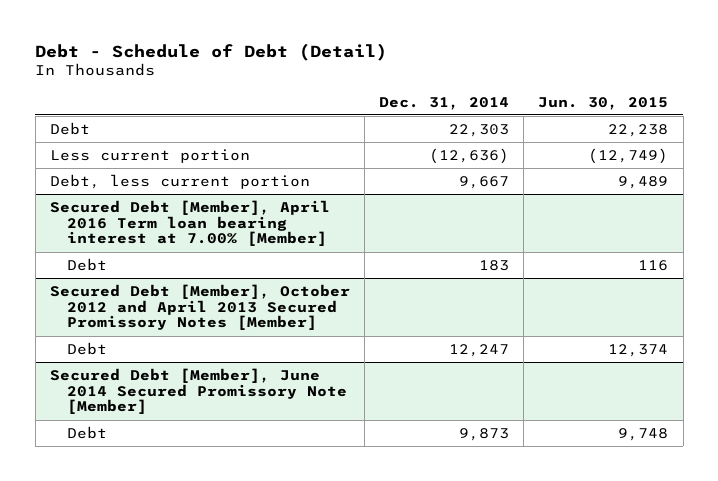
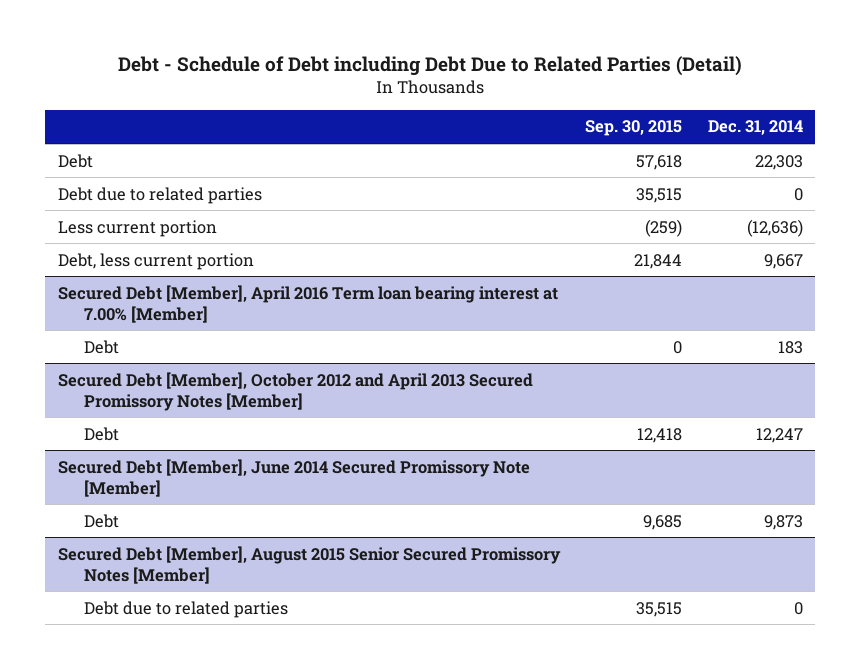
- Debt - Schedule of Debt (Detail)
+ Debt - Schedule of Debt including Debt Due to Related Parties (Detail)
- | Dec. 31, 2014 | Jun. 30, 2015
+ | Sep. 30, 2015 | Dec. 31, 2014
+ Debt due to related parties | 35,515 | 0
+ Secured Debt [Member], August 2015 Senior Secured Promissory Notes [Member]
+ Debt due to related parties | 35,515 | 0

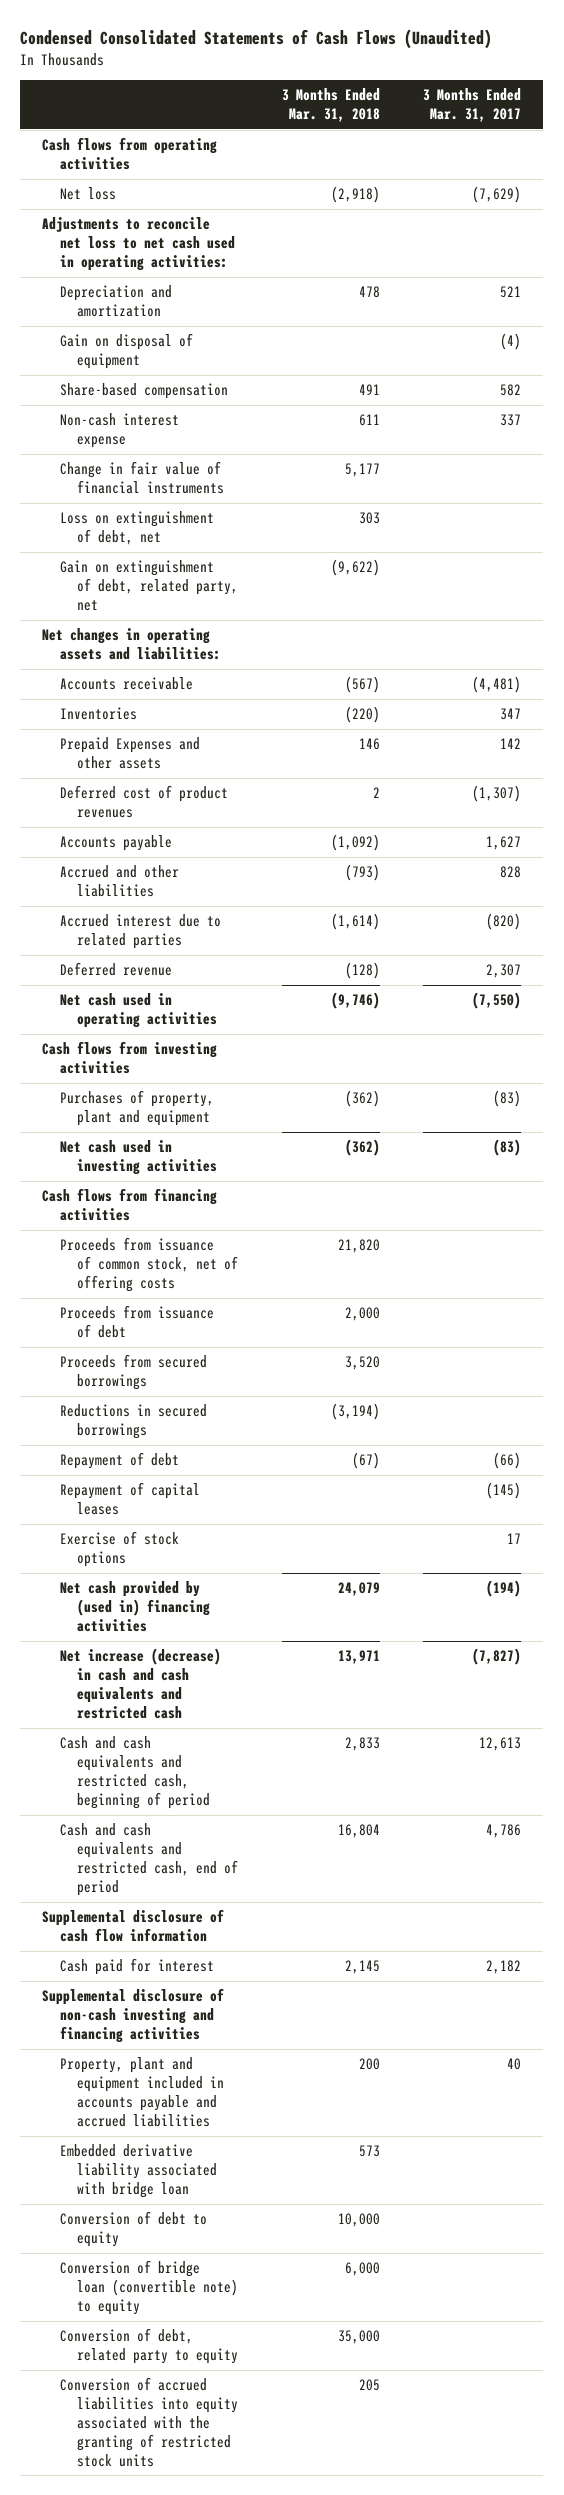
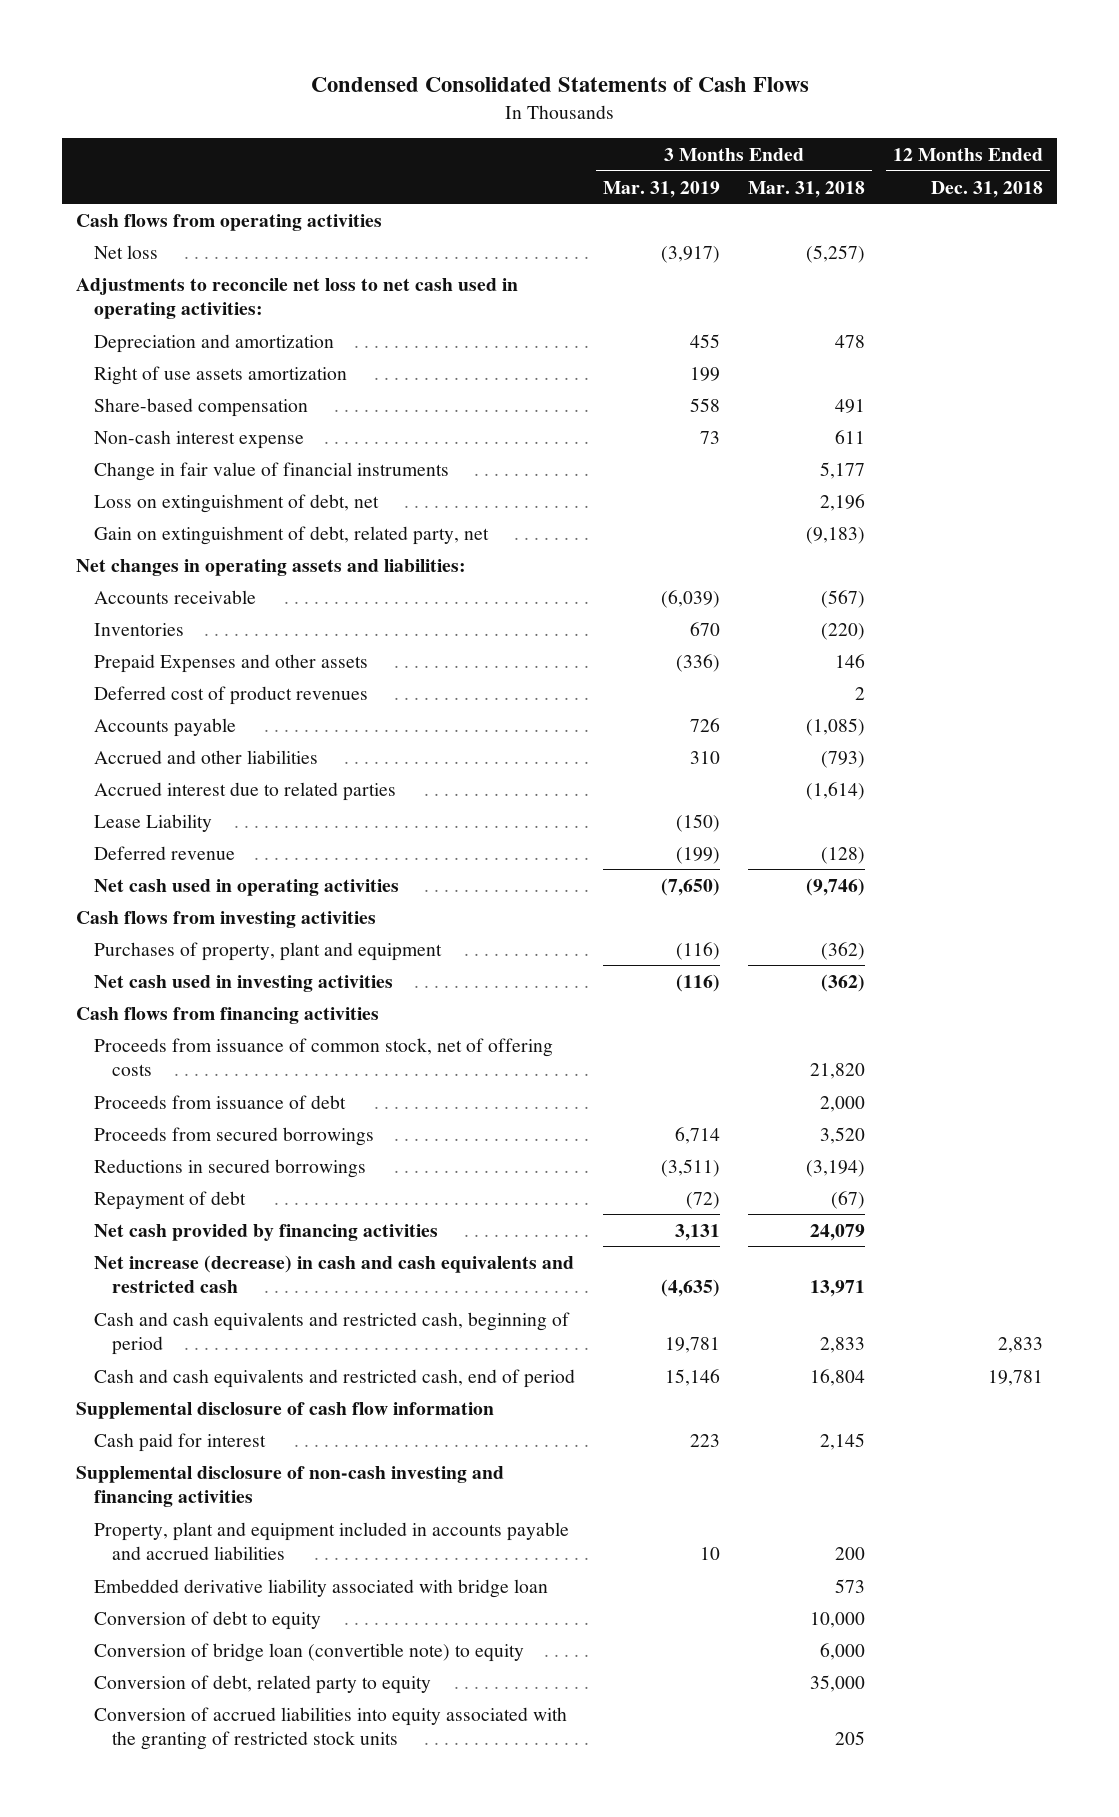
- Condensed Consolidated Statements of Cash Flows (Unaudited)
+ Condensed Consolidated Statements of Cash Flows
- | 3 Months Ended Mar. 31, 2018 | 3 Months Ended Mar. 31, 2017
+ | 3 Months Ended Mar. 31, 2019 | 3 Months Ended Mar. 31, 2018 | 12 Months Ended Dec. 31, 2018
- Net loss | (2,918) | (7,629)
+ Net loss | (3,917) | (5,257) |
- Gain on disposal of equipment | | (4)
+ Right of use assets amortization | 199 | |
- Loss on extinguishment of debt, net | 303 |
- Gain on extinguishment of debt, related party, net | (9,622) |
+ Loss on extinguishment of debt, net | | 2,196 |
+ Gain on extinguishment of debt, related party, net | | (9,183) |
- Accounts payable | (1,092) | 1,627
+ Accounts payable | 726 | (1,085) |
+ Lease Liability | (150) | |
- Repayment of capital leases | | (145)
- Exercise of stock options | | 17
- Net cash provided by (used in) financing activities | 24,079 | (194)
+ Net cash provided by financing activities | 3,131 | 24,079 |

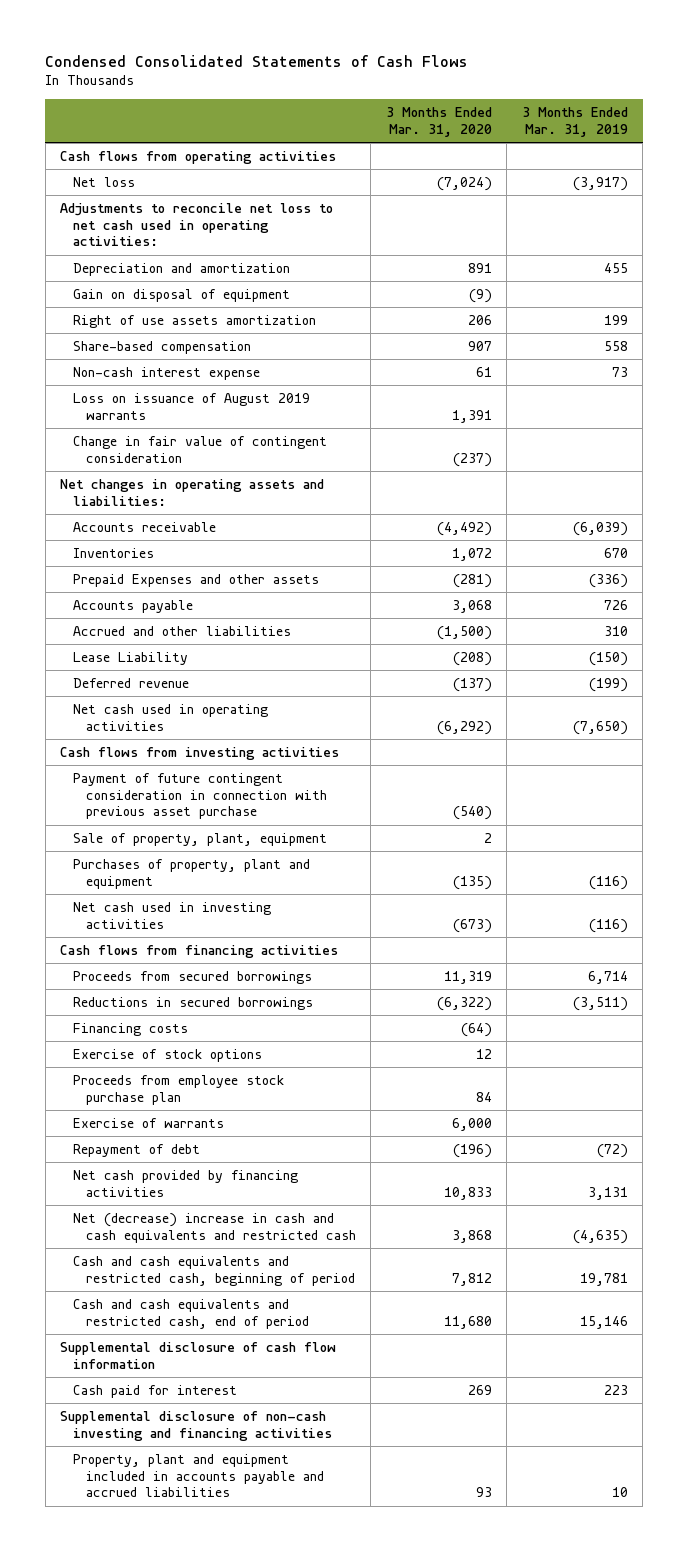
- | 3 Months Ended Mar. 31, 2019 | 3 Months Ended Mar. 31, 2018 | 12 Months Ended Dec. 31, 2018
+ | 3 Months Ended Mar. 31, 2020 | 3 Months Ended Mar. 31, 2019
+ Gain on disposal of equipment | (9) |
- Change in fair value of financial instruments | | 5,177 |
- Loss on extinguishment of debt, net | | 2,196 |
- Gain on extinguishment of debt, related party, net | | (9,183) |
+ Loss on issuance of August 2019 warrants | 1,391 |
+ Change in fair value of contingent consideration | (237) |
- Deferred cost of product revenues | | 2 |
- Accrued interest due to related parties | | (1,614) |
+ Payment of future contingent consideration in connection with previous asset purchase | (540) |
+ Sale of property, plant, equipment | 2 |
- Proceeds from issuance of common stock, net of offering costs | | 21,820 |
- Proceeds from issuance of debt | | 2,000 |
+ Financing costs | (64) |
+ Exercise of stock options | 12 |
+ Proceeds from employee stock purchase plan | 84 |
+ Exercise of warrants | 6,000 |
- Net increase (decrease) in cash and cash equivalents and restricted cash | (4,635) | 13,971 |
+ Net (decrease) increase in cash and cash equivalents and restricted cash | 3,868 | (4,635)
- Embedded derivative liability associated with bridge loan | | 573 |
- Conversion of debt to equity | | 10,000 |
- Conversion of bridge loan (convertible note) to equity | | 6,000 |
- Conversion of debt, related party to equity | | 35,000 |
- Conversion of accrued liabilities into equity associated with the granting of restricted stock units | | 205 |

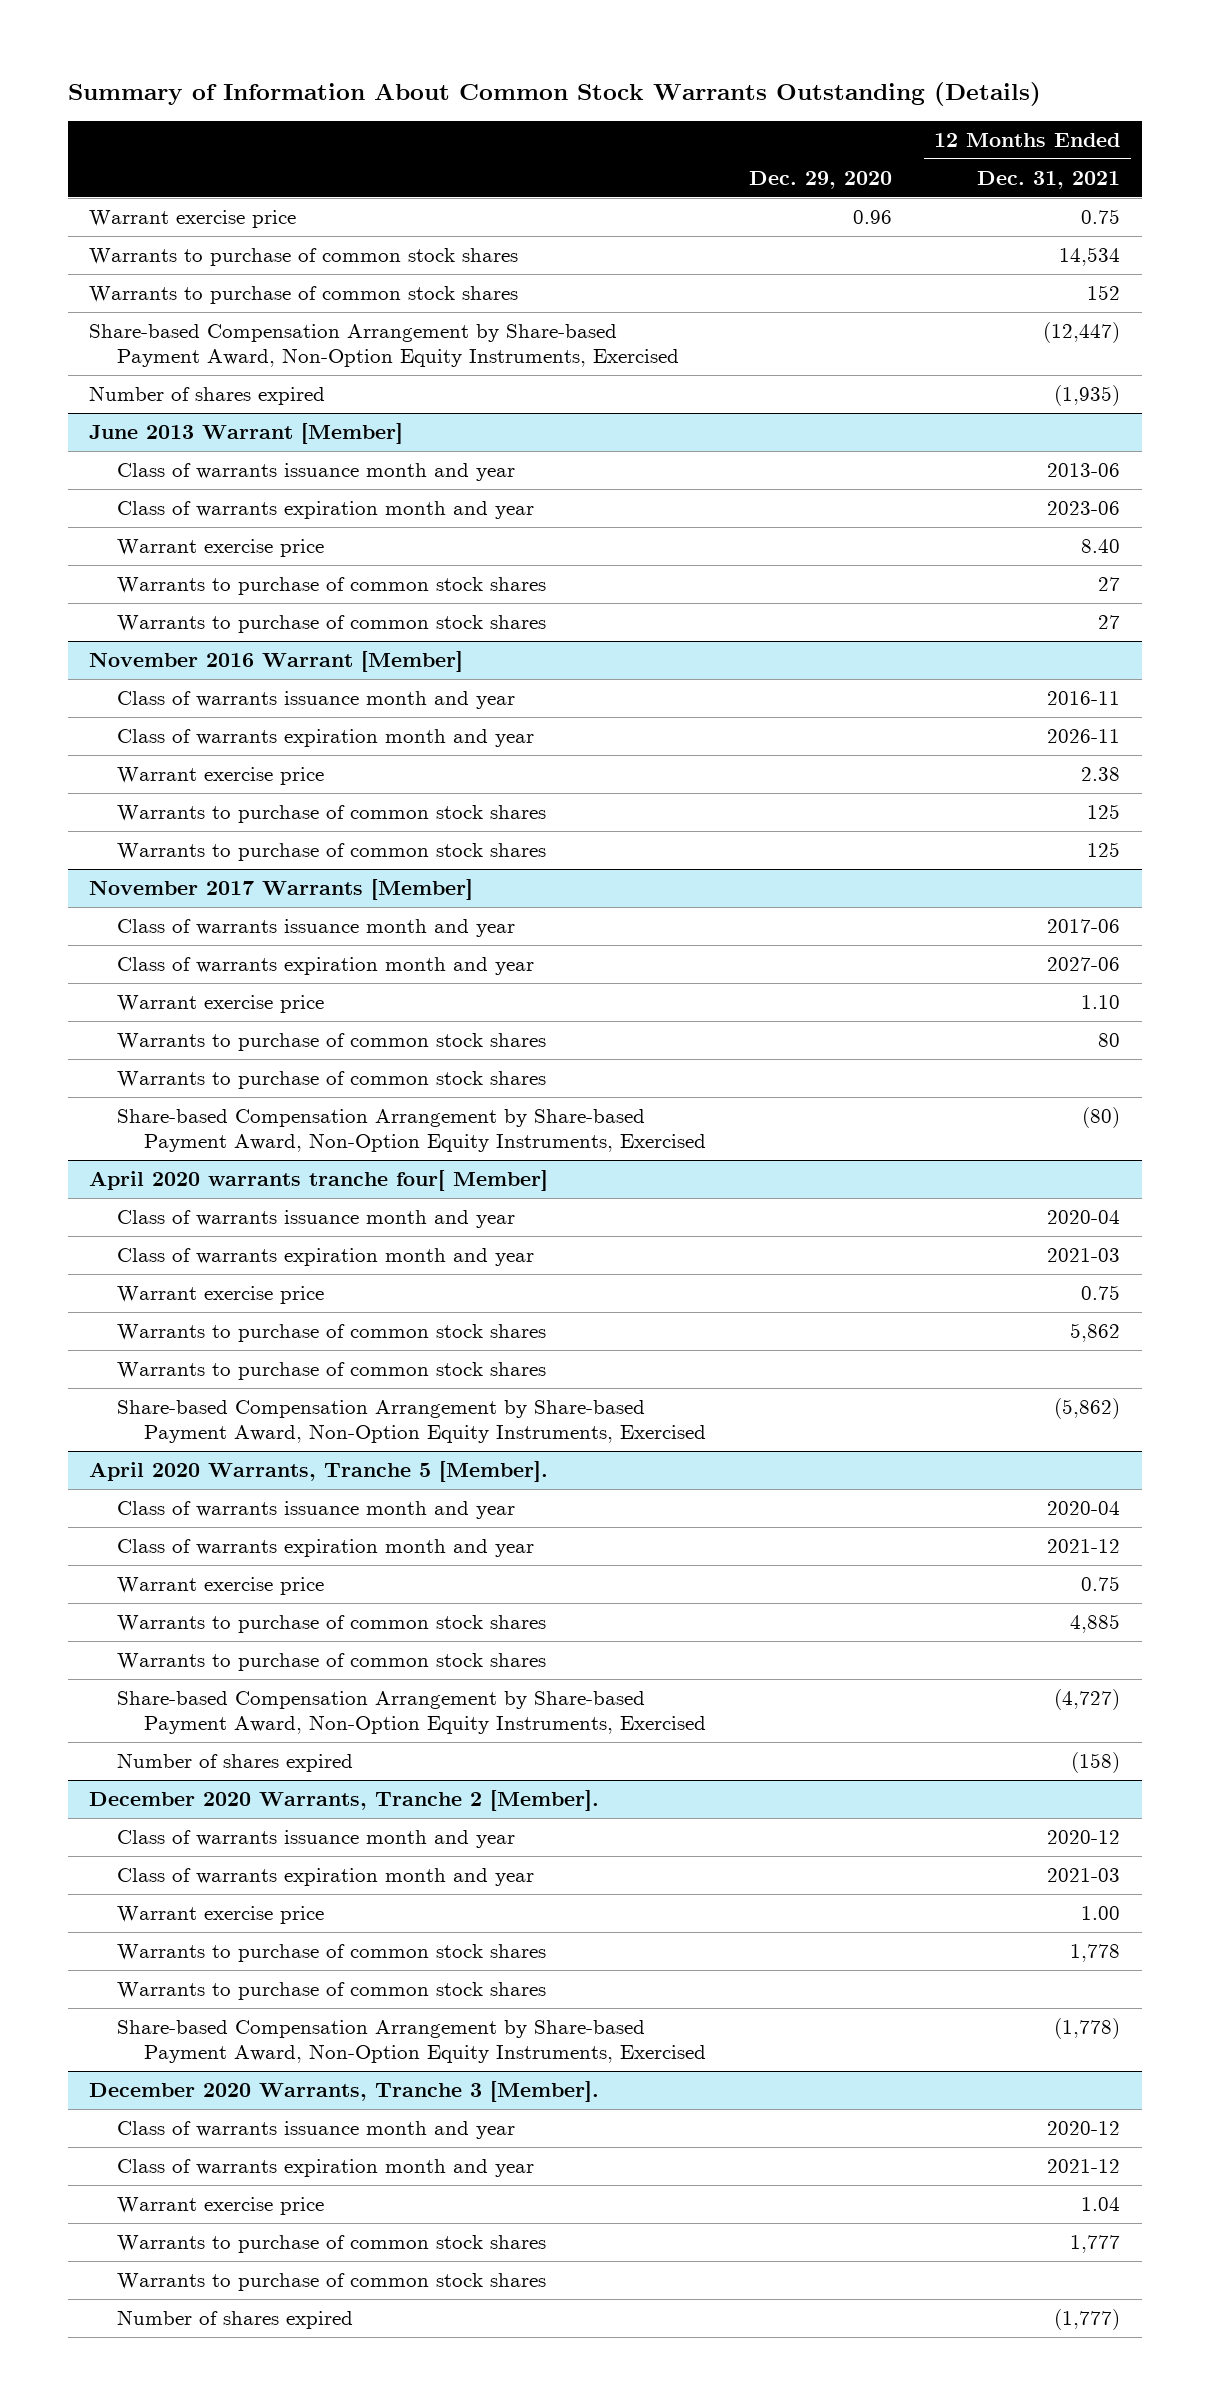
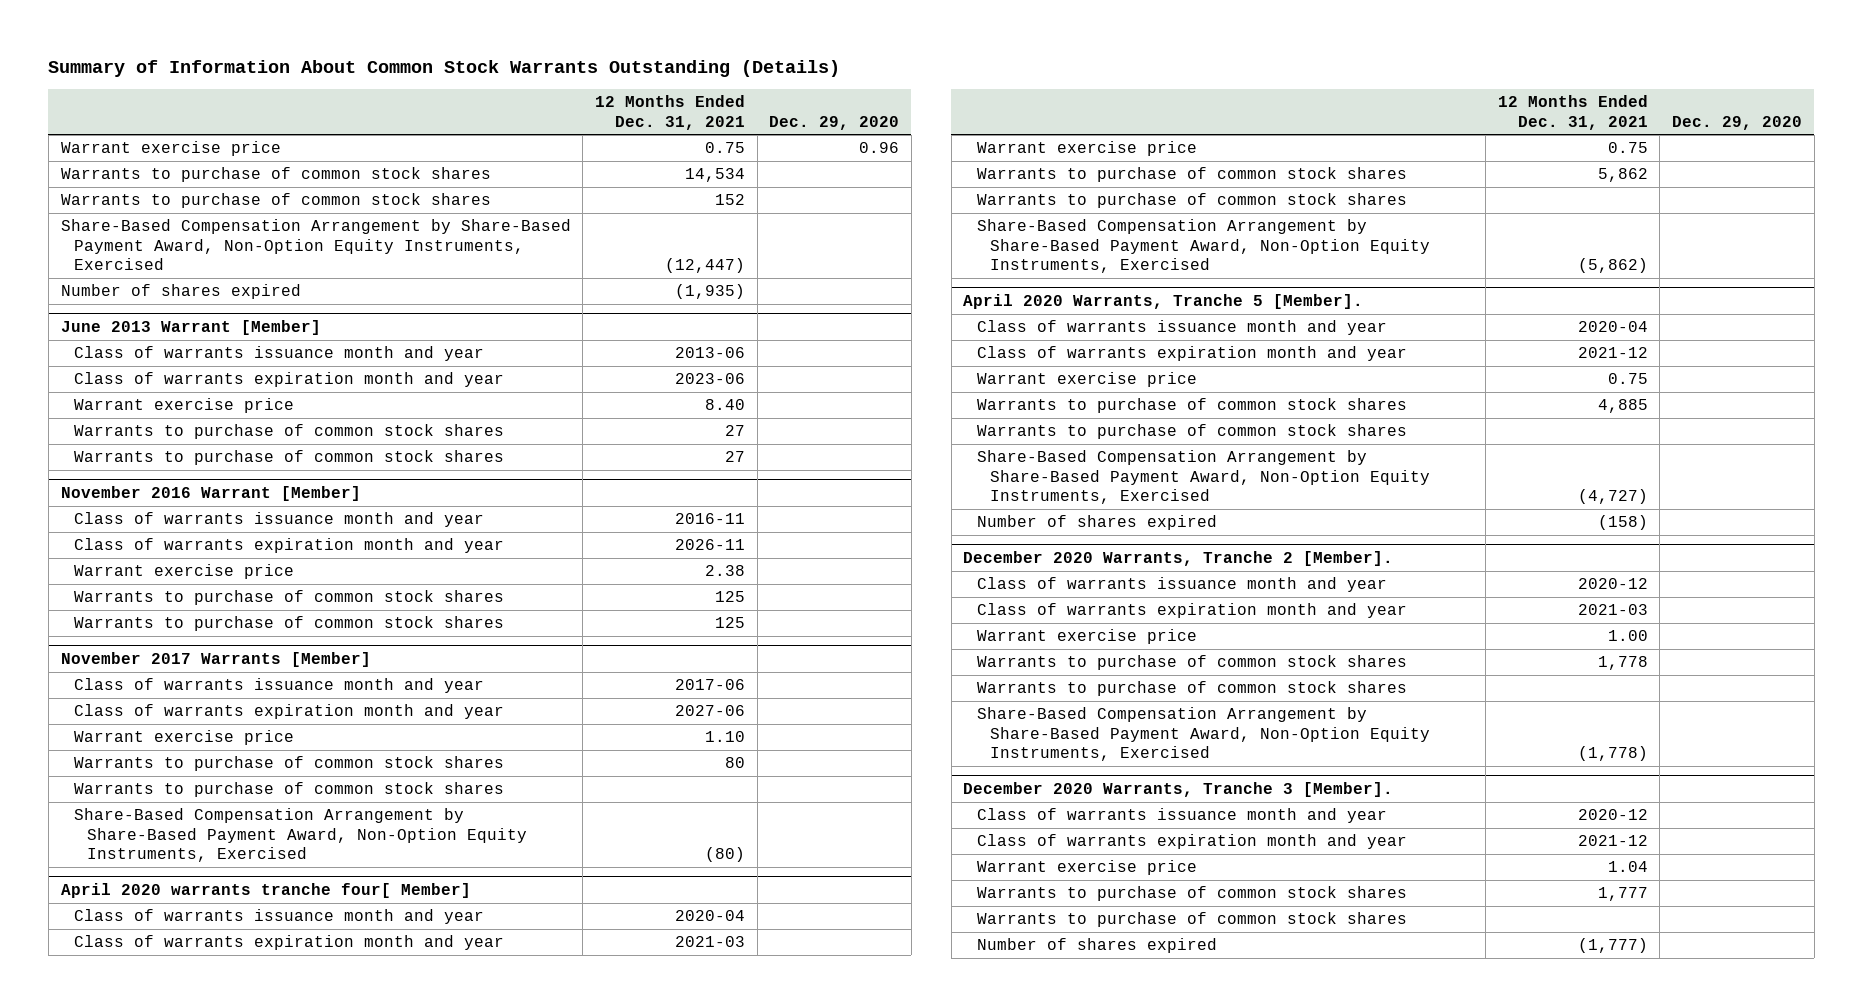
- | Dec. 29, 2020 | 12 Months Ended Dec. 31, 2021
+ | 12 Months Ended Dec. 31, 2021 | Dec. 29, 2020
- Share-based Compensation Arrangement by Share-based Payment Award, Non-Option Equity Instruments, Exercised | | (12,447)
+ Share-Based Compensation Arrangement by Share-Based Payment Award, Non-Option Equity Instruments, Exercised | (12,447) |
@ November 2017 Warrants [Member]
- Share-based Compensation Arrangement by Share-based Payment Award, Non-Option Equity Instruments, Exercised | | (80)
+ Share-Based Compensation Arrangement by Share-Based Payment Award, Non-Option Equity Instruments, Exercised | (80) |
@ April 2020 warrants tranche four[ Member]
- Share-based Compensation Arrangement by Share-based Payment Award, Non-Option Equity Instruments, Exercised | | (5,862)
+ Share-Based Compensation Arrangement by Share-Based Payment Award, Non-Option Equity Instruments, Exercised | (5,862) |
@ April 2020 Warrants, Tranche 5 [Member].
- Share-based Compensation Arrangement by Share-based Payment Award, Non-Option Equity Instruments, Exercised | | (4,727)
+ Share-Based Compensation Arrangement by Share-Based Payment Award, Non-Option Equity Instruments, Exercised | (4,727) |
@ December 2020 Warrants, Tranche 2 [Member].
- Share-based Compensation Arrangement by Share-based Payment Award, Non-Option Equity Instruments, Exercised | | (1,778)
+ Share-Based Compensation Arrangement by Share-Based Payment Award, Non-Option Equity Instruments, Exercised | (1,778) |

